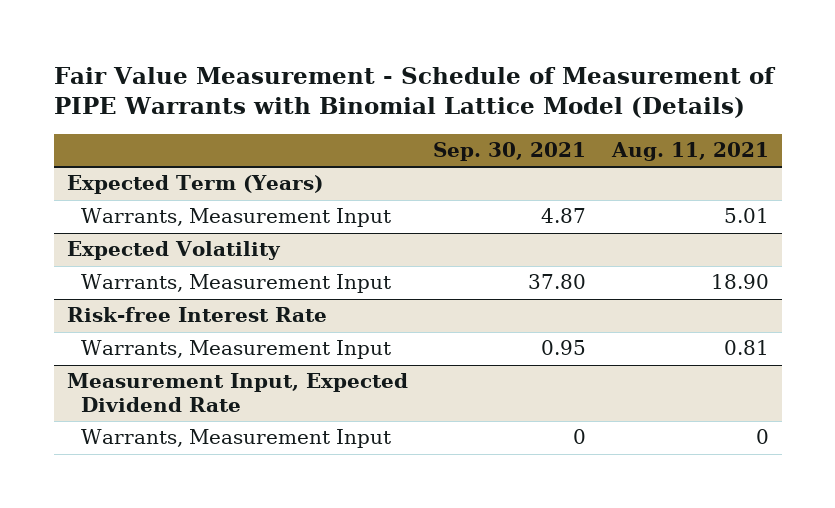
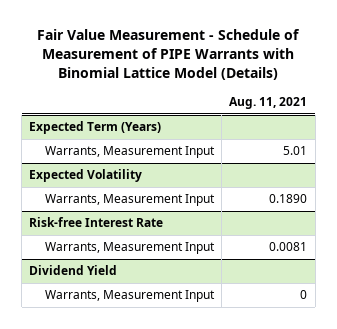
- | Sep. 30, 2021 | Aug. 11, 2021
+ | Aug. 11, 2021
@ Expected Volatility
- Warrants, Measurement Input | 37.80 | 18.90
+ Warrants, Measurement Input | 0.1890
@ Risk-free Interest Rate
- Warrants, Measurement Input | 0.95 | 0.81
- Measurement Input, Expected Dividend Rate
@ Risk-free Interest Rate
+ Warrants, Measurement Input | 0.0081
+ Dividend Yield

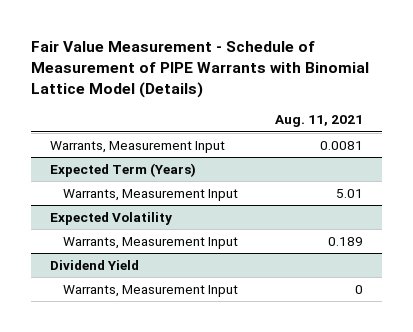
+ Warrants, Measurement Input | 0.0081
@ Expected Volatility
- Warrants, Measurement Input | 0.1890
- Risk-free Interest Rate
- Warrants, Measurement Input | 0.0081
@ Expected Volatility
+ Warrants, Measurement Input | 0.189

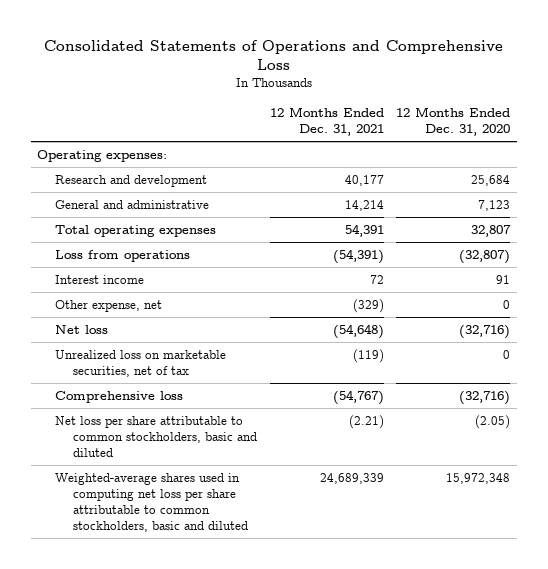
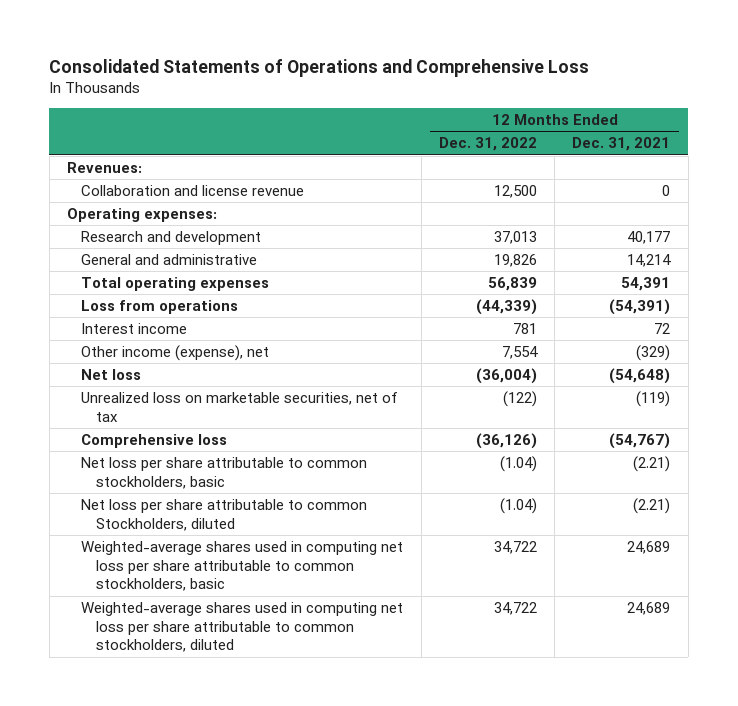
- | 12 Months Ended Dec. 31, 2021 | 12 Months Ended Dec. 31, 2020
+ | 12 Months Ended Dec. 31, 2022 | 12 Months Ended Dec. 31, 2021
+ Revenues:
+ Collaboration and license revenue | 12,500 | 0
- Other expense, net | (329) | 0
+ Other income (expense), net | 7,554 | (329)
- Net loss per share attributable to common stockholders, basic and diluted | (2.21) | (2.05)
- Weighted-average shares used in computing net loss per share attributable to common stockholders, basic and diluted | 24,689,339 | 15,972,348
+ Net loss per share attributable to common stockholders, basic | (1.04) | (2.21)
+ Net loss per share attributable to common Stockholders, diluted | (1.04) | (2.21)
+ Weighted-average shares used in computing net loss per share attributable to common stockholders, basic | 34,722 | 24,689
+ Weighted-average shares used in computing net loss per share attributable to common stockholders, diluted | 34,722 | 24,689

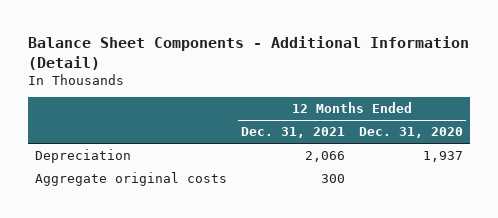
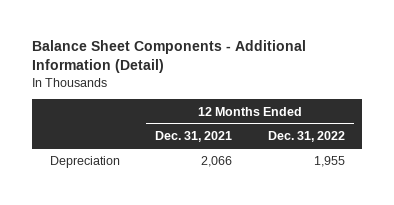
- | 12 Months Ended Dec. 31, 2021 | 12 Months Ended Dec. 31, 2020
+ | 12 Months Ended Dec. 31, 2021 | 12 Months Ended Dec. 31, 2022
- Aggregate original costs | 300 |

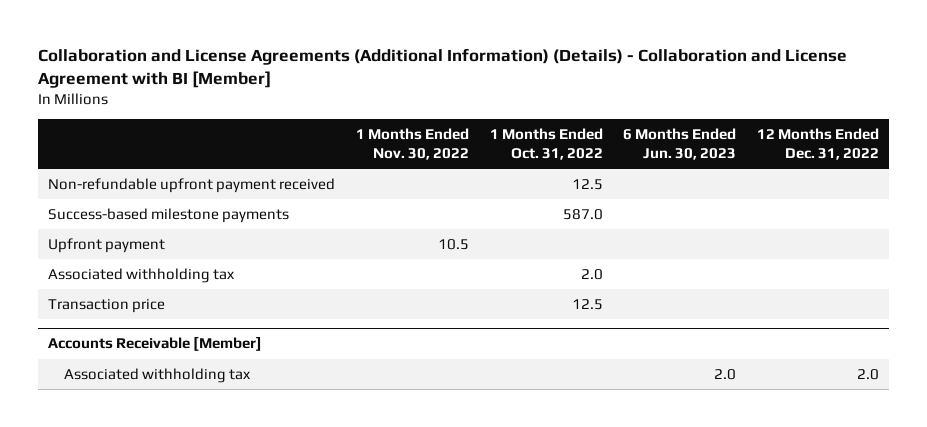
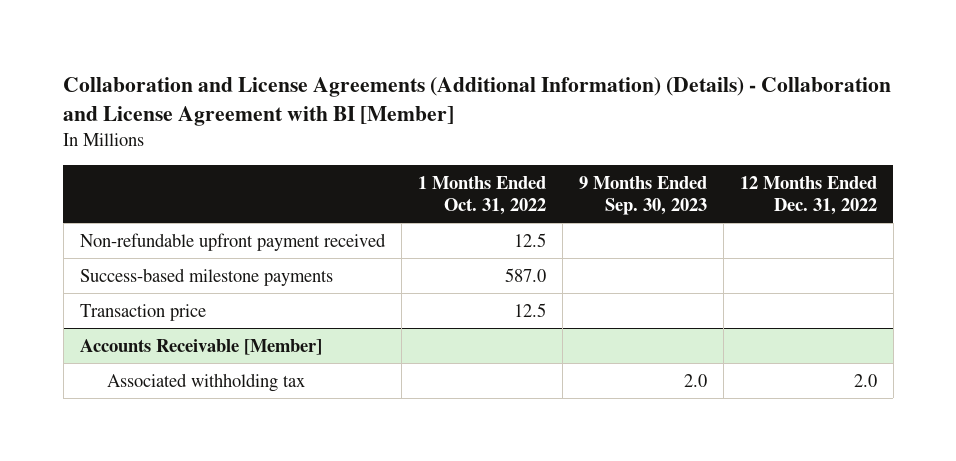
- | 1 Months Ended Nov. 30, 2022 | 1 Months Ended Oct. 31, 2022 | 6 Months Ended Jun. 30, 2023 | 12 Months Ended Dec. 31, 2022
+ | 1 Months Ended Oct. 31, 2022 | 9 Months Ended Sep. 30, 2023 | 12 Months Ended Dec. 31, 2022
- Upfront payment | 10.5 | | |
- Associated withholding tax | | 2.0 | |

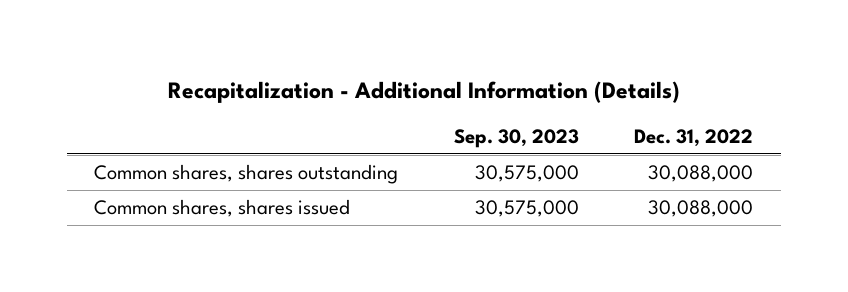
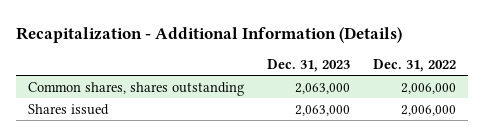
- | Sep. 30, 2023 | Dec. 31, 2022
+ | Dec. 31, 2023 | Dec. 31, 2022
- Common shares, shares outstanding | 30,575,000 | 30,088,000
- Common shares, shares issued | 30,575,000 | 30,088,000
+ Common shares, shares outstanding | 2,063,000 | 2,006,000
+ Shares issued | 2,063,000 | 2,006,000

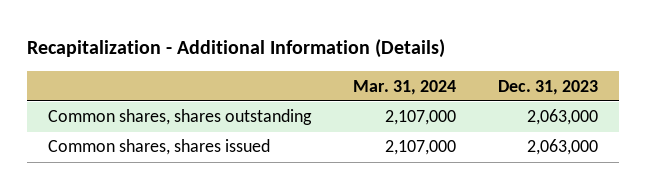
- | Dec. 31, 2023 | Dec. 31, 2022
+ | Mar. 31, 2024 | Dec. 31, 2023
- Shares issued | 2,063,000 | 2,006,000
+ Common shares, shares issued | 2,107,000 | 2,063,000

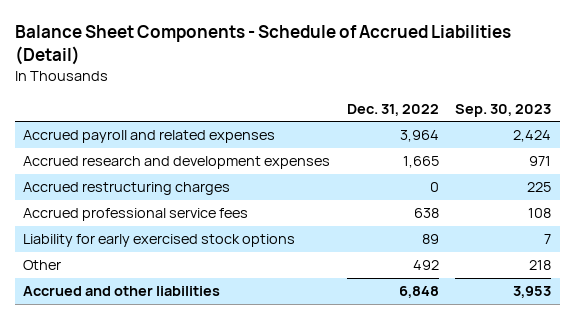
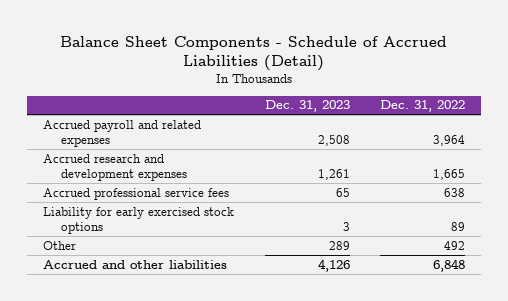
- | Dec. 31, 2022 | Sep. 30, 2023
+ | Dec. 31, 2023 | Dec. 31, 2022
- Accrued restructuring charges | 0 | 225

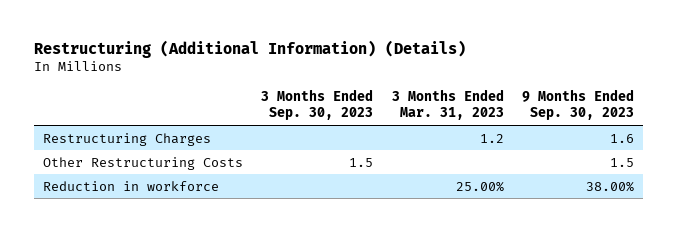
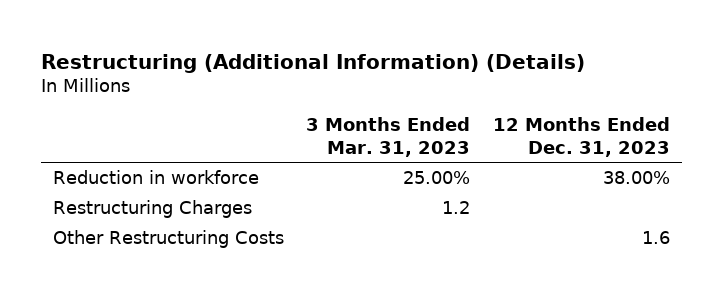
- | 3 Months Ended Sep. 30, 2023 | 3 Months Ended Mar. 31, 2023 | 9 Months Ended Sep. 30, 2023
+ | 3 Months Ended Mar. 31, 2023 | 12 Months Ended Dec. 31, 2023
moved up: Reduction in workforce | 25.00% | 38.00%

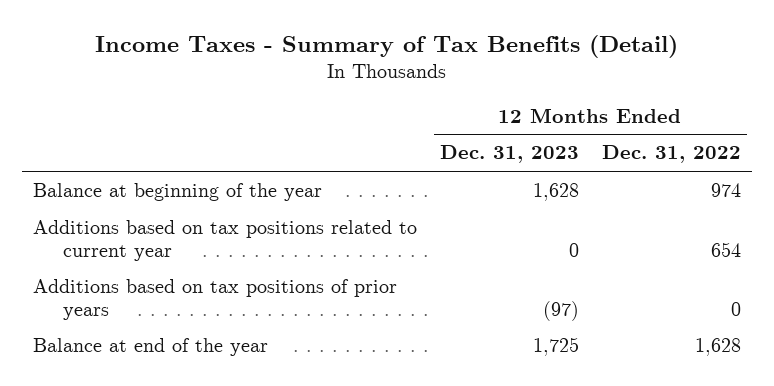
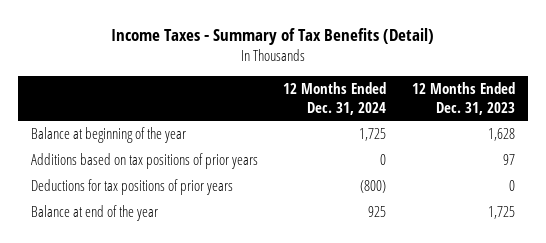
- | 12 Months Ended Dec. 31, 2023 | 12 Months Ended Dec. 31, 2022
+ | 12 Months Ended Dec. 31, 2024 | 12 Months Ended Dec. 31, 2023
- Additions based on tax positions related to current year | 0 | 654
- Additions based on tax positions of prior years | (97) | 0
+ Additions based on tax positions of prior years | 0 | 97
+ Deductions for tax positions of prior years | (800) | 0

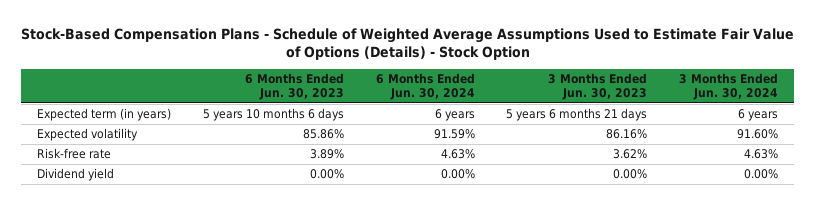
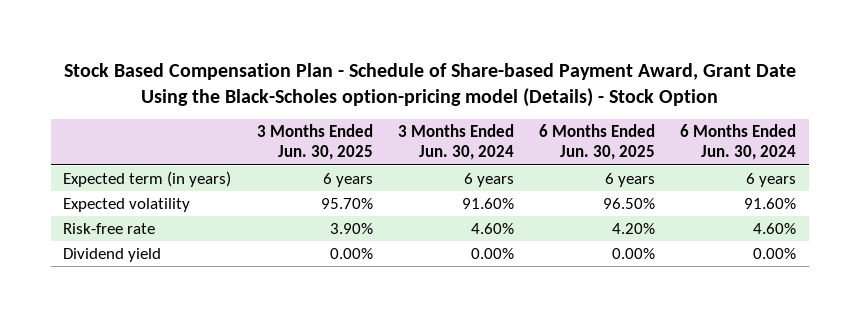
- Stock-Based Compensation Plans - Schedule of Weighted Average Assumptions Used to Estimate Fair Value of Options (Details) - Stock Option
+ Stock Based Compensation Plan - Schedule of Share-based Payment Award, Grant Date Using the Black-Scholes option-pricing model (Details) - Stock Option
- | 6 Months Ended Jun. 30, 2023 | 6 Months Ended Jun. 30, 2024 | 3 Months Ended Jun. 30, 2023 | 3 Months Ended Jun. 30, 2024
+ | 3 Months Ended Jun. 30, 2025 | 3 Months Ended Jun. 30, 2024 | 6 Months Ended Jun. 30, 2025 | 6 Months Ended Jun. 30, 2024
- Expected volatility | 85.86% | 91.59% | 86.16% | 91.60%
- Risk-free rate | 3.89% | 4.63% | 3.62% | 4.63%
+ Expected volatility | 95.70% | 91.60% | 96.50% | 91.60%
+ Risk-free rate | 3.90% | 4.60% | 4.20% | 4.60%

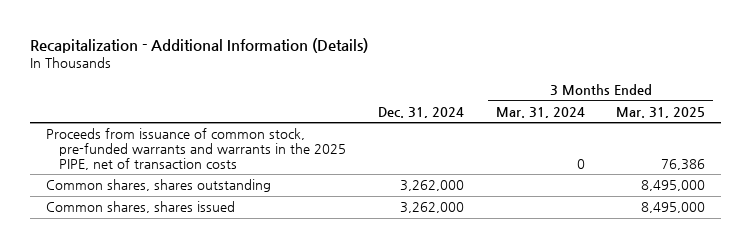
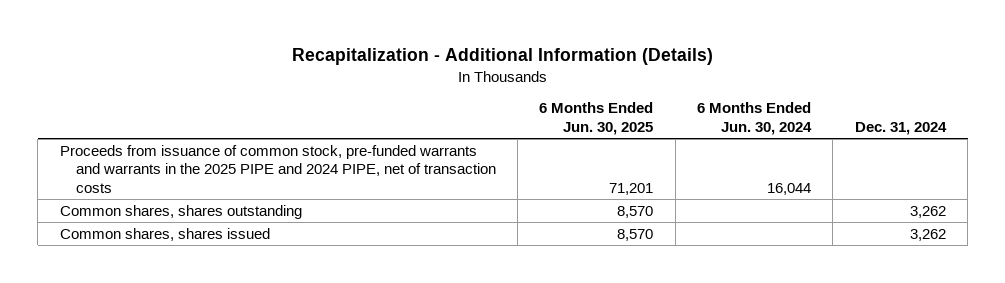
- | Dec. 31, 2024 | 3 Months Ended Mar. 31, 2024 | 3 Months Ended Mar. 31, 2025
+ | 6 Months Ended Jun. 30, 2025 | 6 Months Ended Jun. 30, 2024 | Dec. 31, 2024
- Proceeds from issuance of common stock, pre-funded warrants and warrants in the 2025 PIPE, net of transaction costs | | 0 | 76,386
- Common shares, shares outstanding | 3,262,000 | | 8,495,000
- Common shares, shares issued | 3,262,000 | | 8,495,000
+ Proceeds from issuance of common stock, pre-funded warrants and warrants in the 2025 PIPE and 2024 PIPE, net of transaction costs | 71,201 | 16,044 |
+ Common shares, shares outstanding | 8,570 | | 3,262
+ Common shares, shares issued | 8,570 | | 3,262

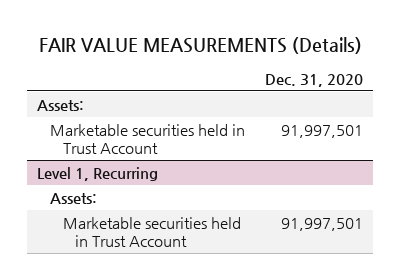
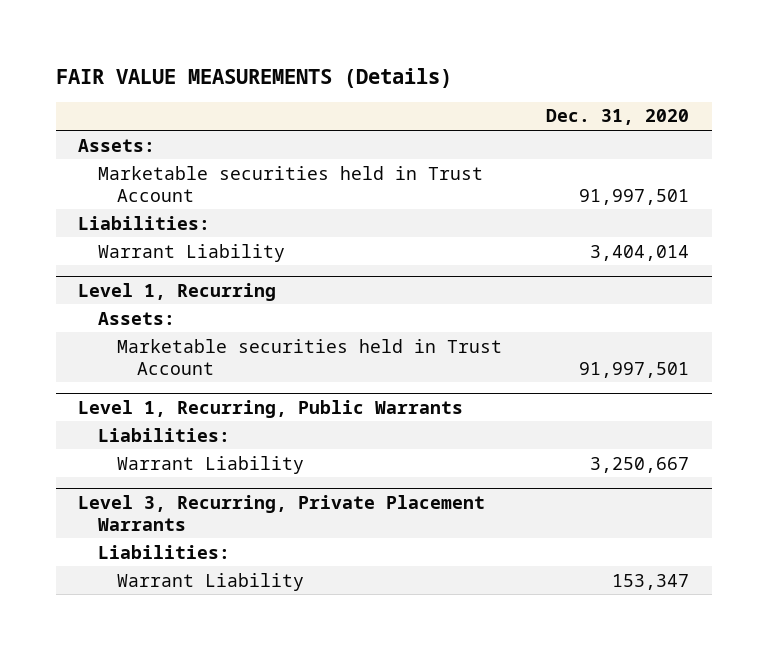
+ Liabilities:
+ Warrant Liability | 3,404,014
+ Level 1, Recurring, Public Warrants
+ Liabilities:
+ Warrant Liability | 3,250,667
+ Level 3, Recurring, Private Placement Warrants
+ Liabilities:
+ Warrant Liability | 153,347

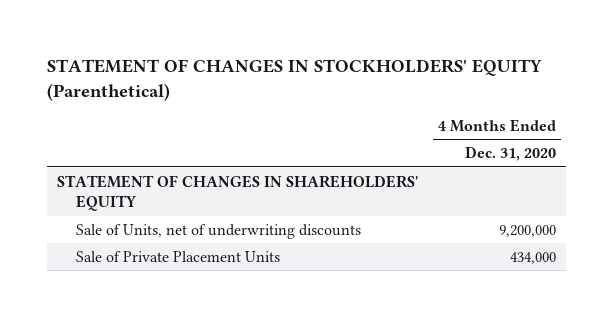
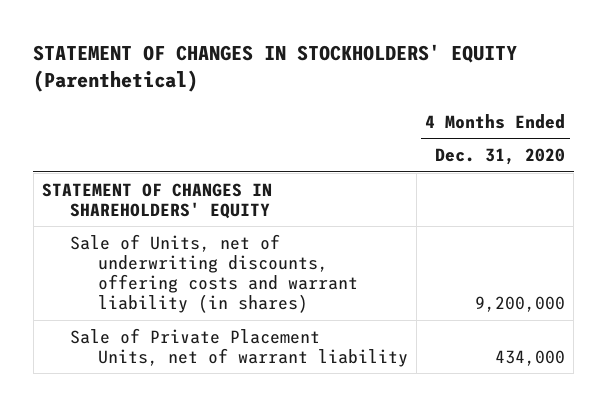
- Sale of Units, net of underwriting discounts | 9,200,000
- Sale of Private Placement Units | 434,000
+ Sale of Units, net of underwriting discounts, offering costs and warrant liability (in shares) | 9,200,000
+ Sale of Private Placement Units, net of warrant liability | 434,000

